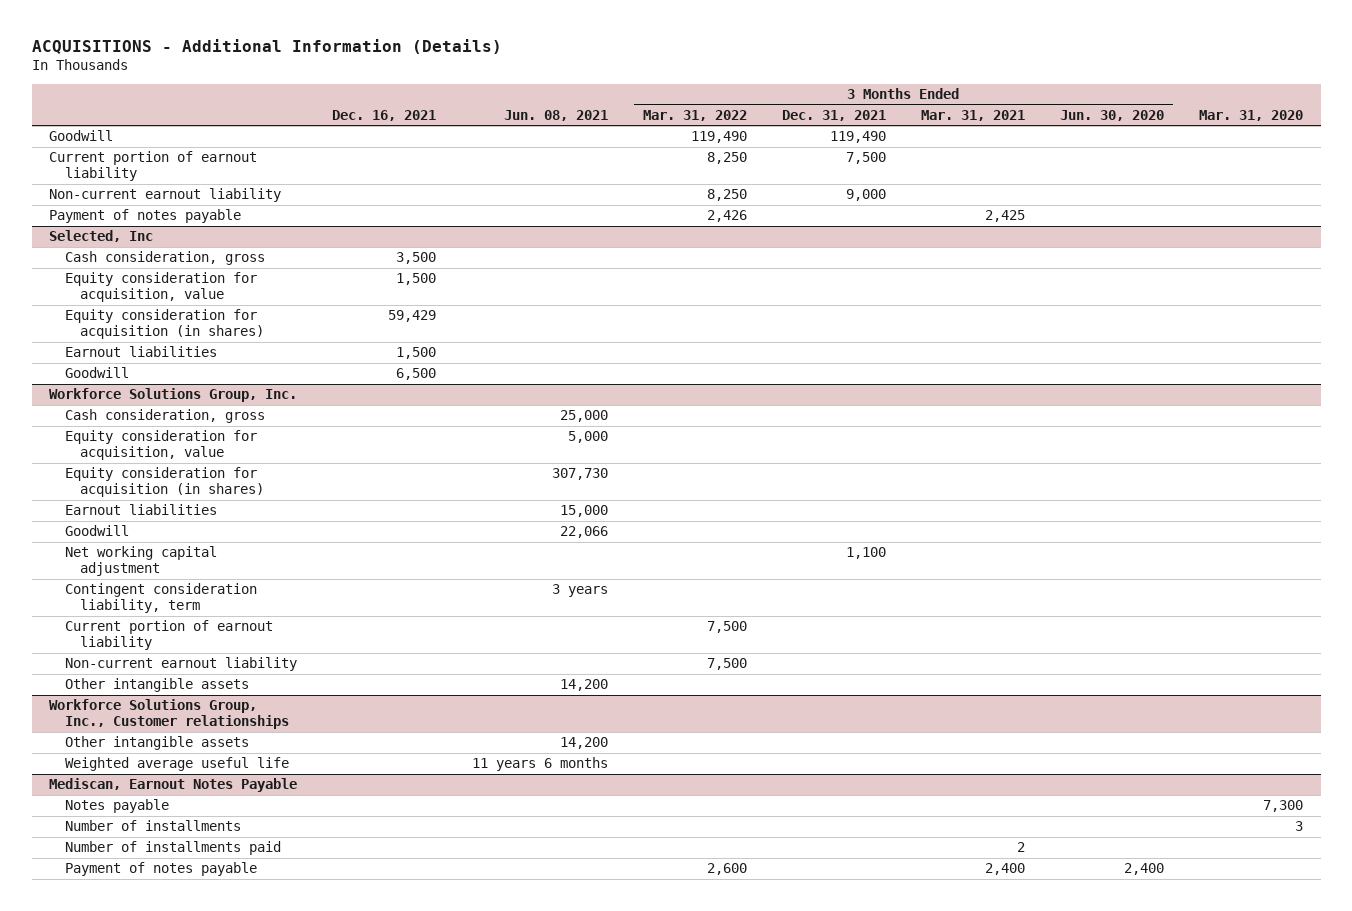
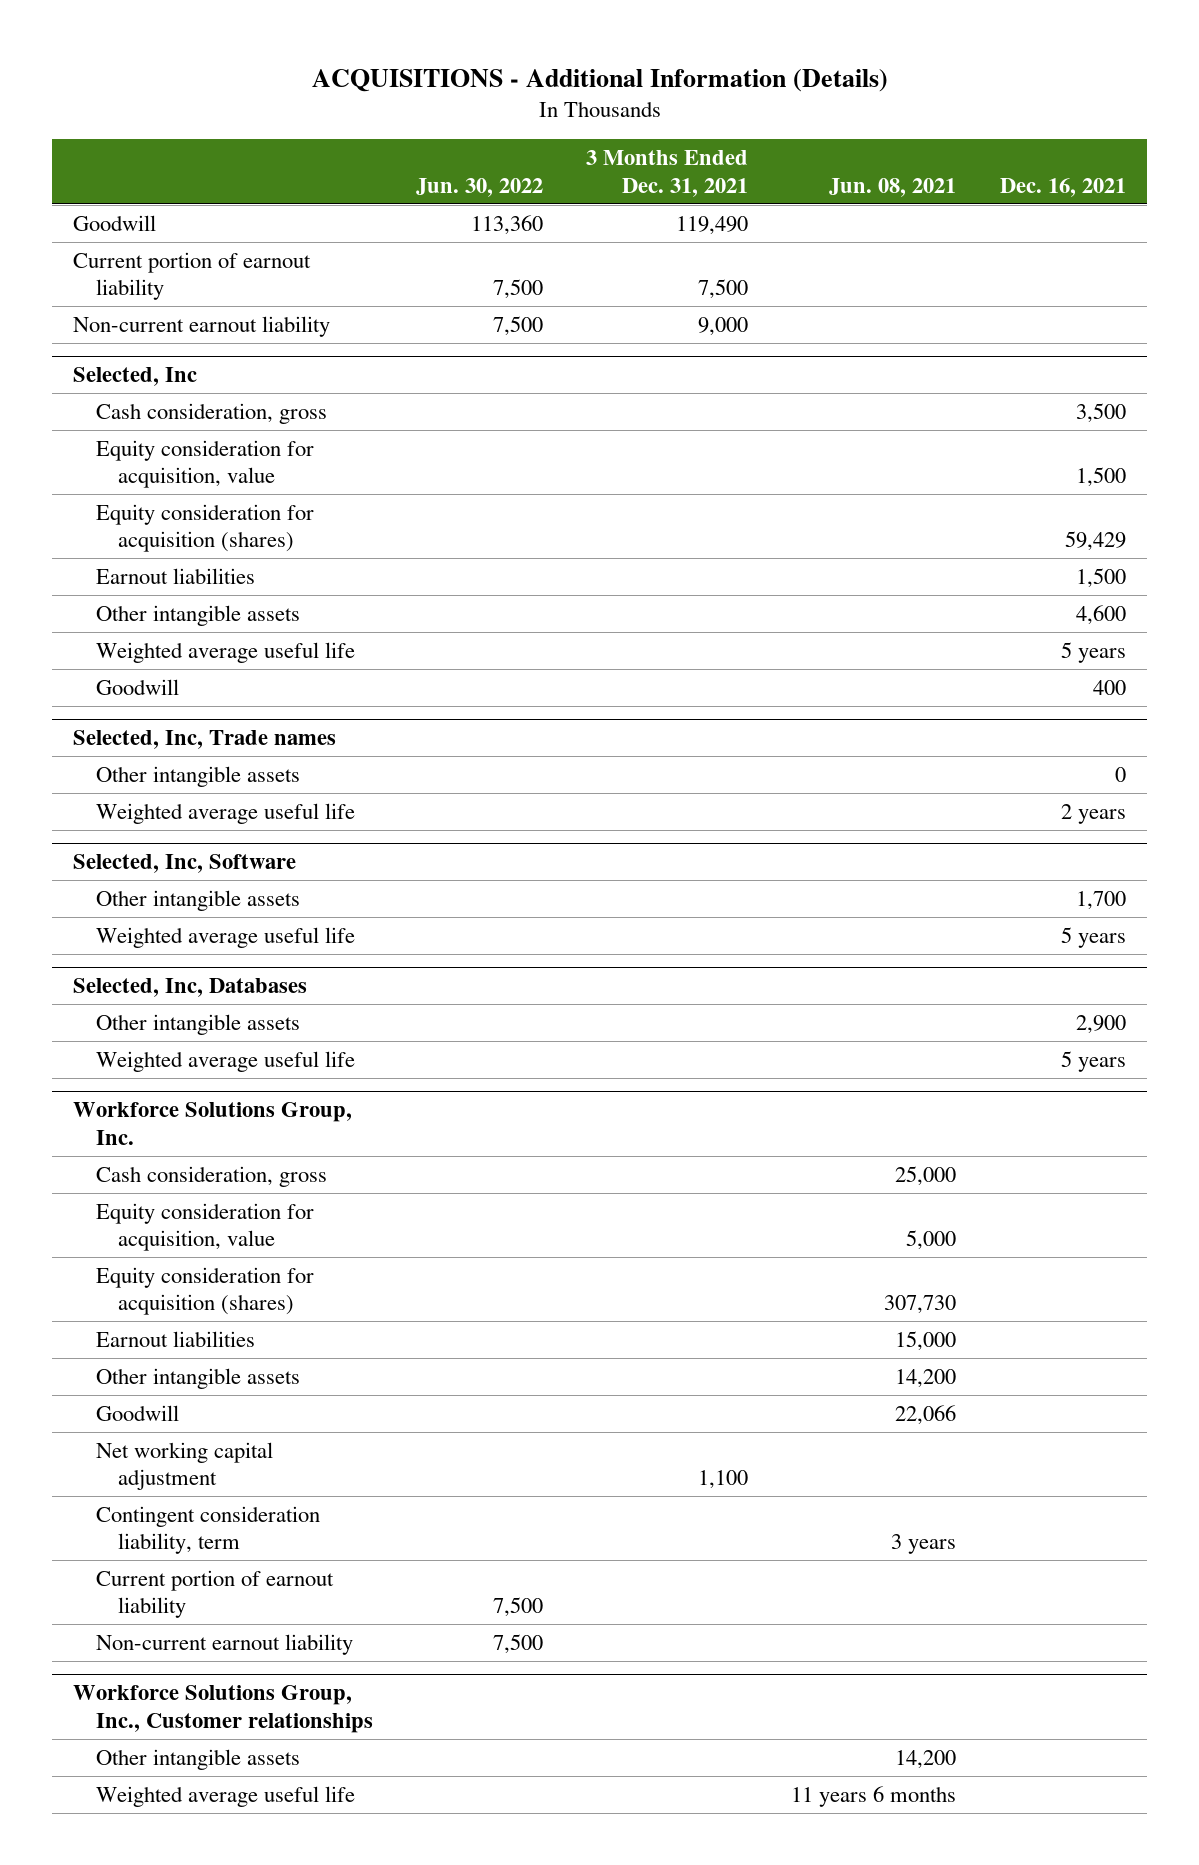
- | Dec. 16, 2021 | Jun. 08, 2021 | 3 Months Ended Mar. 31, 2022 | 3 Months Ended Dec. 31, 2021 | 3 Months Ended Mar. 31, 2021 | 3 Months Ended Jun. 30, 2020 | Mar. 31, 2020
+ | Jun. 30, 2022 | 3 Months Ended Dec. 31, 2021 | Jun. 08, 2021 | Dec. 16, 2021
- Payment of notes payable | | | 2,426 | | 2,425 | |
@ Selected, Inc
- Equity consideration for acquisition (in shares) | 59,429 | | | | | |
+ Equity consideration for acquisition (shares) | | | | 59,429
- Goodwill | 6,500 | | | | | |
+ Other intangible assets | | | | 4,600
+ Weighted average useful life | | | | 5 years
+ Goodwill | | | | 400
+ Selected, Inc, Trade names
+ Other intangible assets | | | | 0
+ Weighted average useful life | | | | 2 years
+ Selected, Inc, Software
+ Other intangible assets | | | | 1,700
+ Weighted average useful life | | | | 5 years
+ Selected, Inc, Databases
+ Other intangible assets | | | | 2,900
+ Weighted average useful life | | | | 5 years
@ Workforce Solutions Group, Inc.
- Equity consideration for acquisition (in shares) | | 307,730 | | | | |
+ Equity consideration for acquisition (shares) | | | 307,730 |
moved up: Other intangible assets | | | 14,200 |
- Mediscan, Earnout Notes Payable
- Notes payable | | | | | | | 7,300
- Number of installments | | | | | | | 3
- Number of installments paid | | | | | 2 | |
- Payment of notes payable | | | 2,600 | | 2,400 | 2,400 |

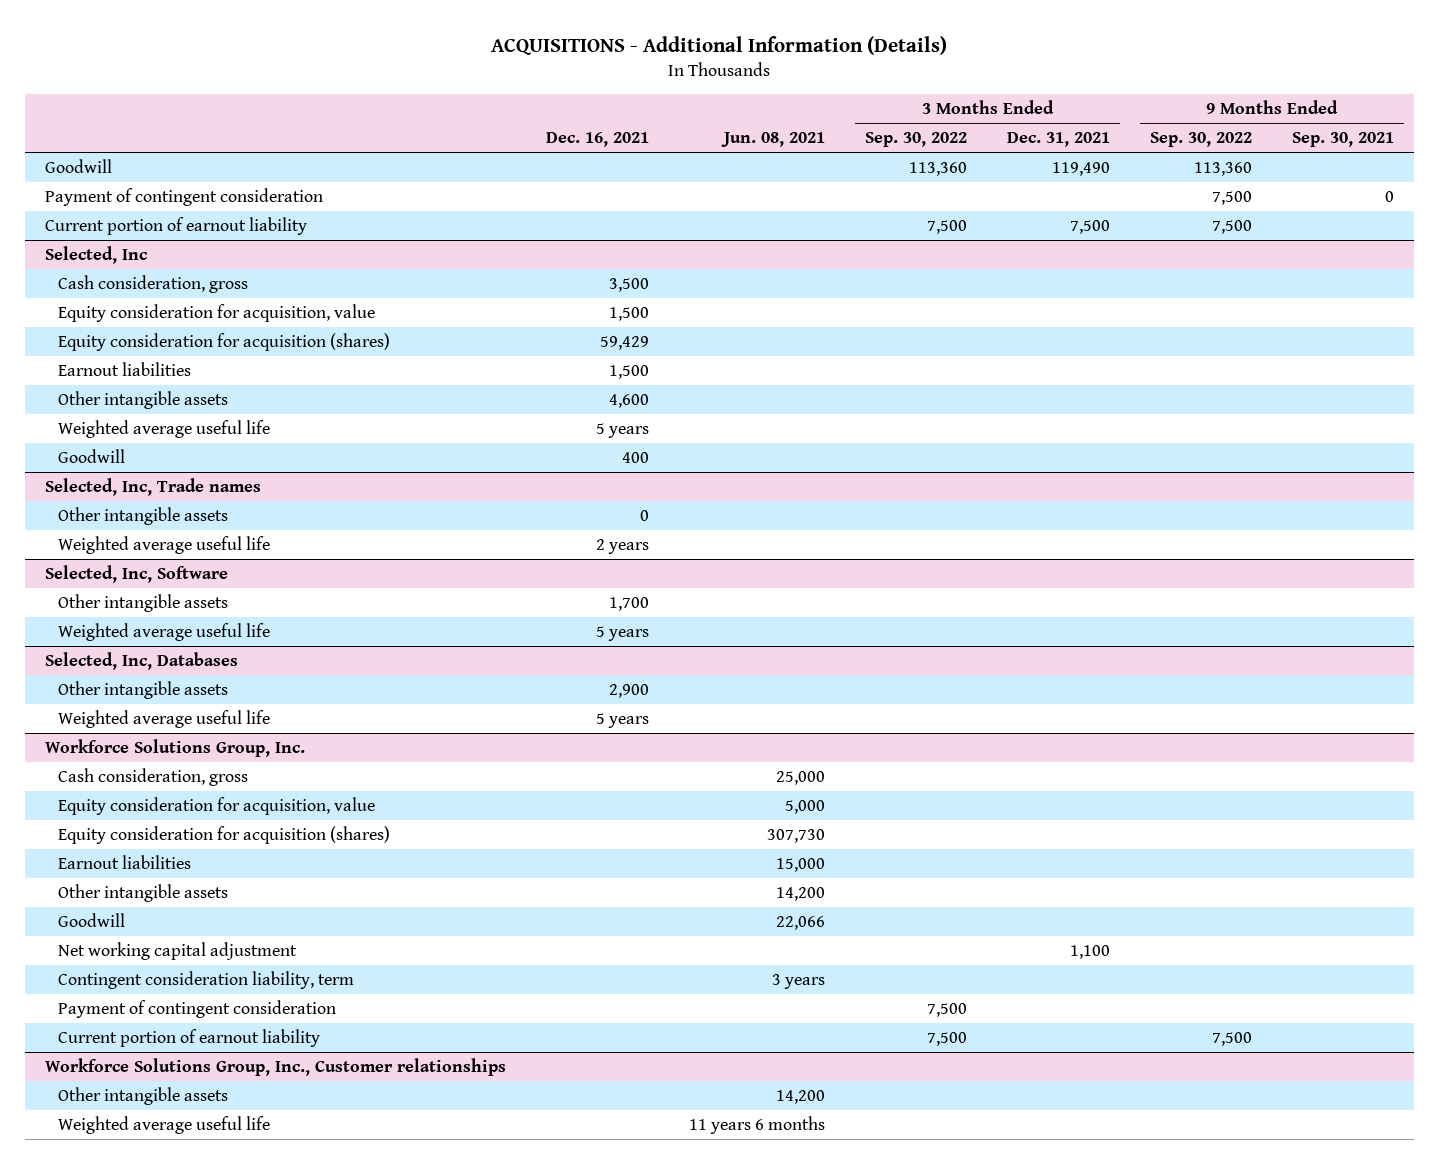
- | Jun. 30, 2022 | 3 Months Ended Dec. 31, 2021 | Jun. 08, 2021 | Dec. 16, 2021
+ | Dec. 16, 2021 | Jun. 08, 2021 | 3 Months Ended Sep. 30, 2022 | 3 Months Ended Dec. 31, 2021 | 9 Months Ended Sep. 30, 2022 | 9 Months Ended Sep. 30, 2021
+ Payment of contingent consideration | | | | | 7,500 | 0
- Non-current earnout liability | 7,500 | 9,000 | |
@ Workforce Solutions Group, Inc.
+ Payment of contingent consideration | | | 7,500 | | |
- Non-current earnout liability | 7,500 | | |

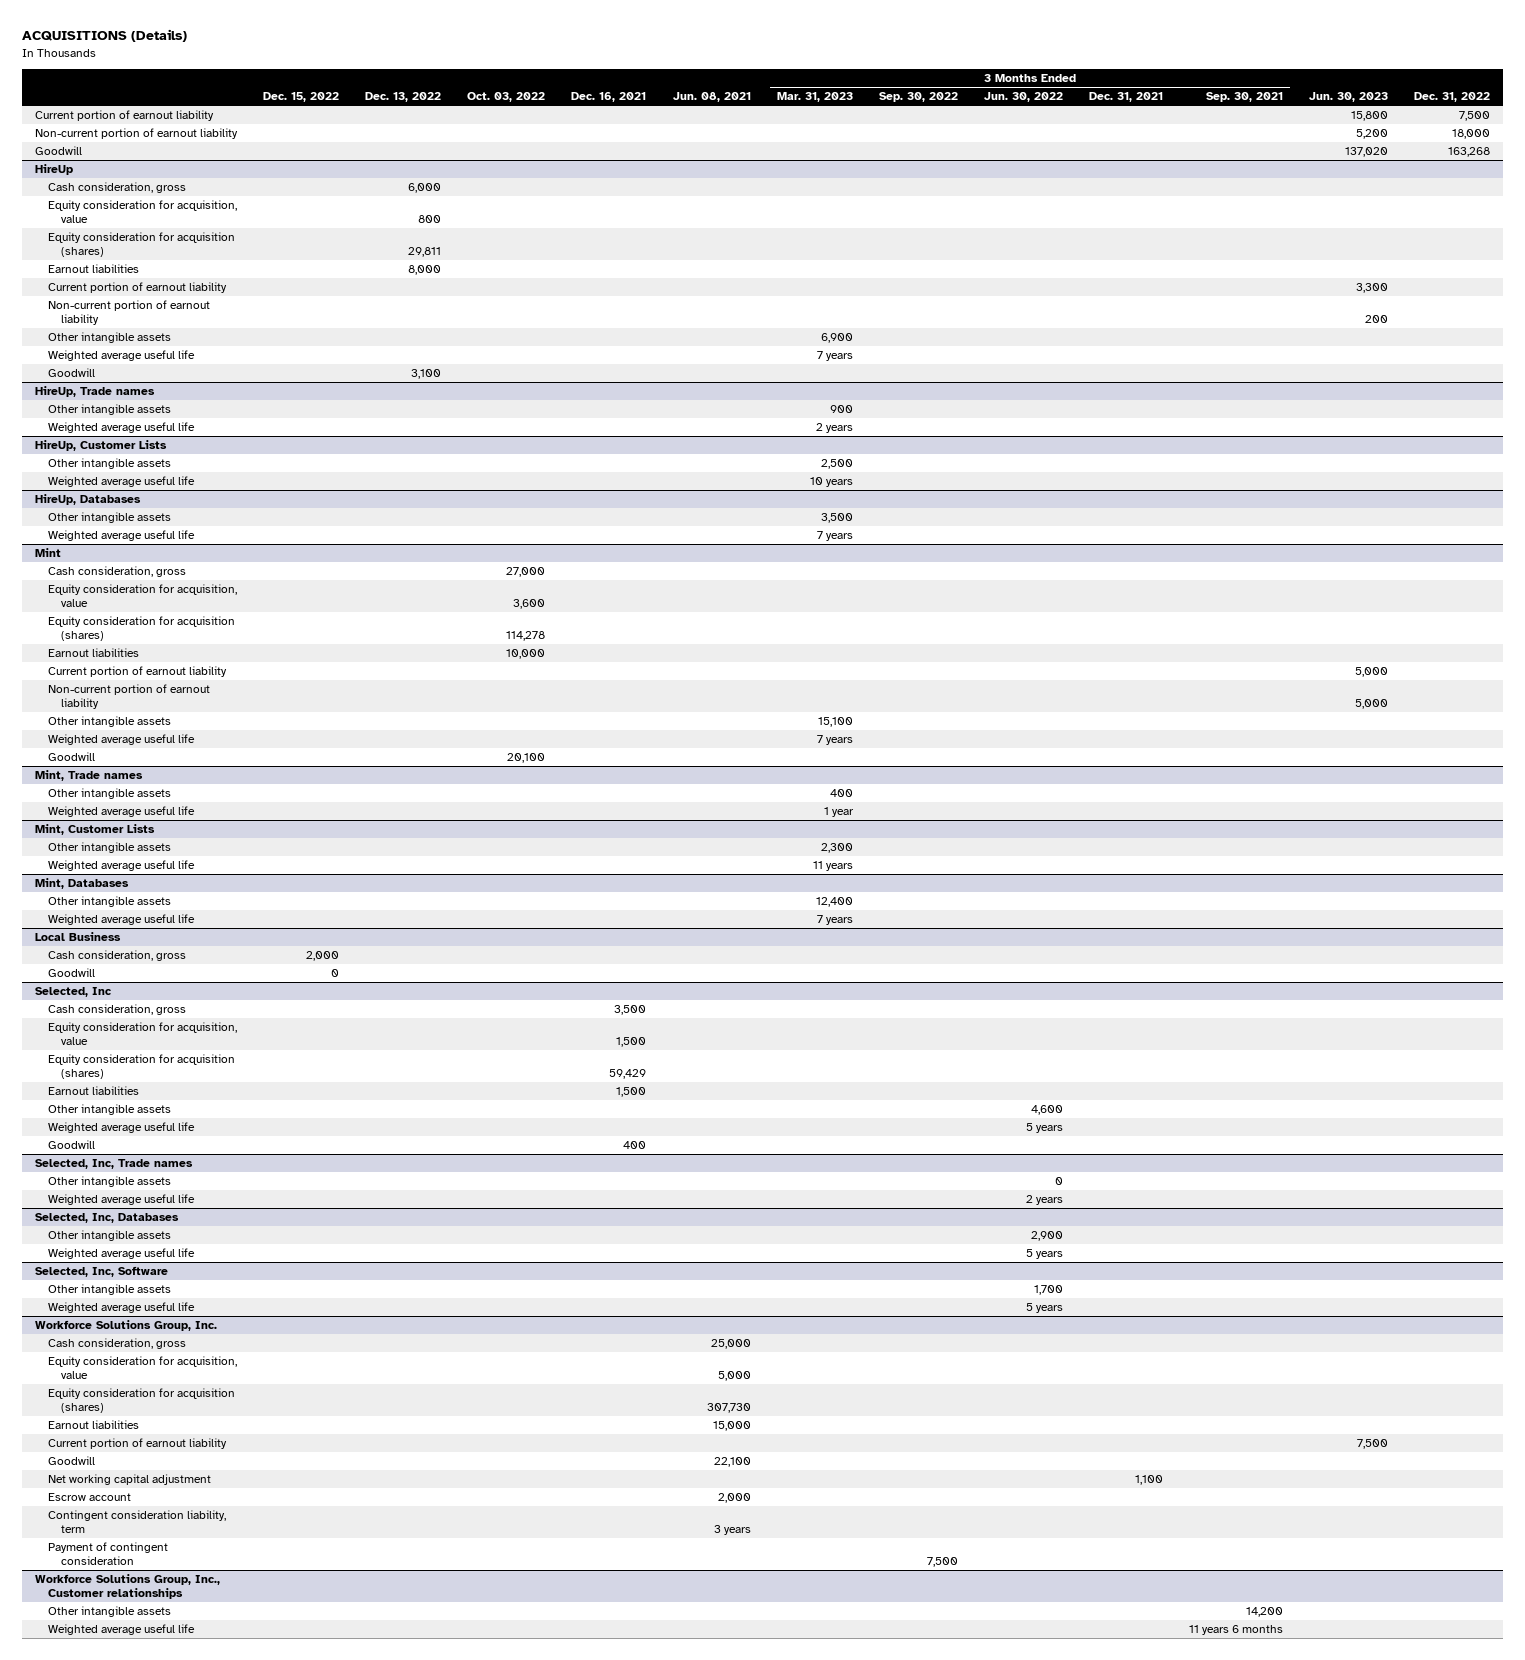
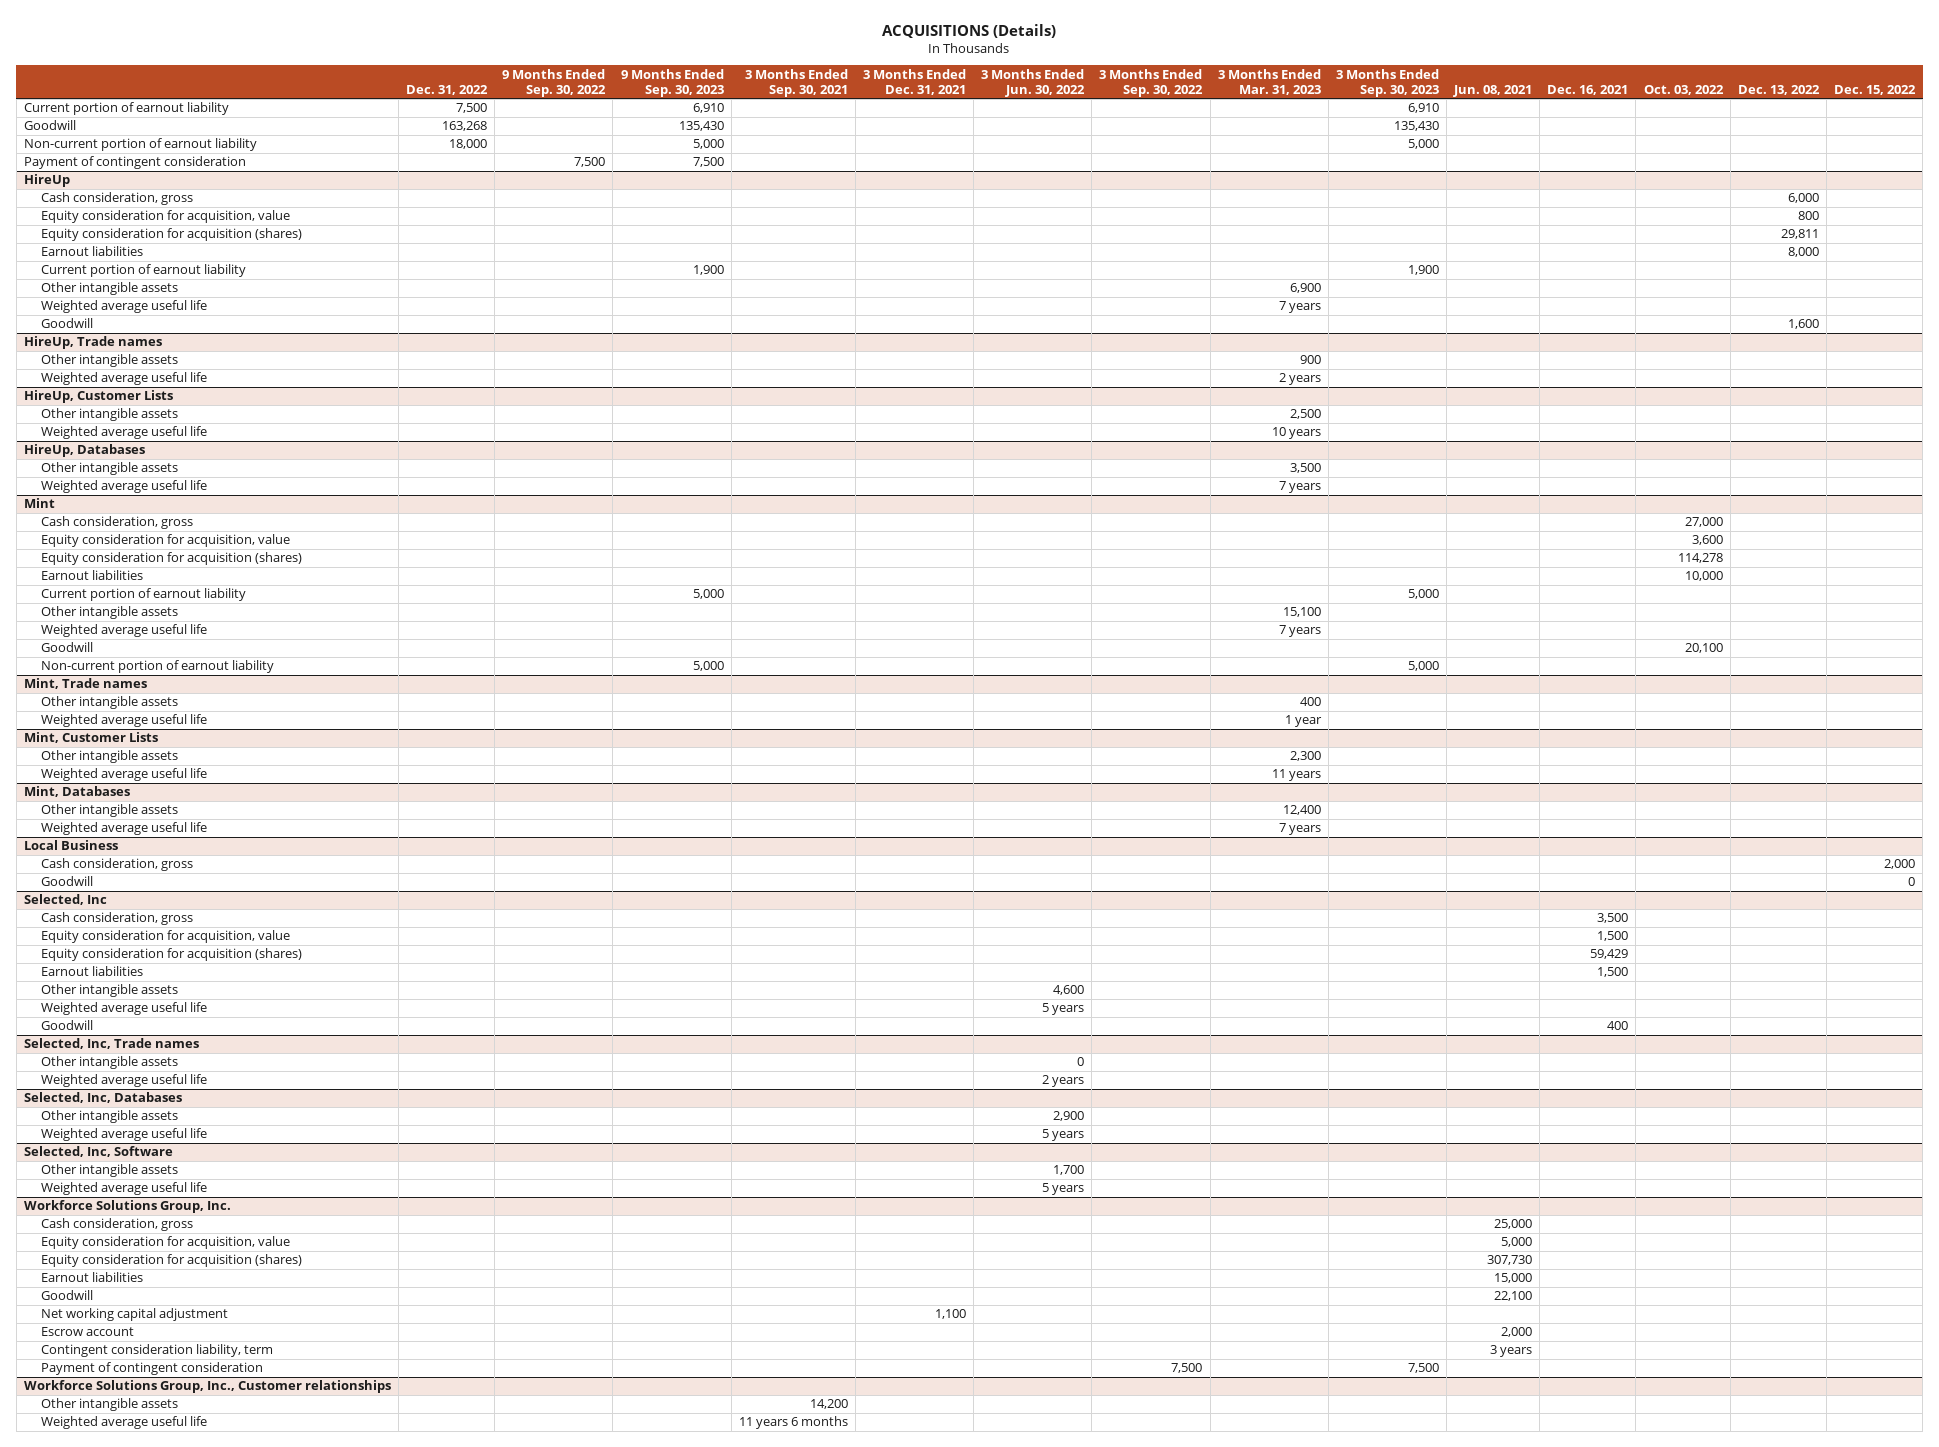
- | Dec. 15, 2022 | Dec. 13, 2022 | Oct. 03, 2022 | Dec. 16, 2021 | Jun. 08, 2021 | 3 Months Ended Mar. 31, 2023 | 3 Months Ended Sep. 30, 2022 | 3 Months Ended Jun. 30, 2022 | 3 Months Ended Dec. 31, 2021 | 3 Months Ended Sep. 30, 2021 | Jun. 30, 2023 | Dec. 31, 2022
+ | Dec. 31, 2022 | 9 Months Ended Sep. 30, 2022 | 9 Months Ended Sep. 30, 2023 | 3 Months Ended Sep. 30, 2021 | 3 Months Ended Dec. 31, 2021 | 3 Months Ended Jun. 30, 2022 | 3 Months Ended Sep. 30, 2022 | 3 Months Ended Mar. 31, 2023 | 3 Months Ended Sep. 30, 2023 | Jun. 08, 2021 | Dec. 16, 2021 | Oct. 03, 2022 | Dec. 13, 2022 | Dec. 15, 2022
moved down: Non-current portion of earnout liability | 18,000 | | 5,000 | | | | | | 5,000 | | | | |
+ Payment of contingent consideration | | 7,500 | 7,500 | | | | | | | | | | |
@ HireUp
- Non-current portion of earnout liability | | | | | | | | | | | 200 |
- Goodwill | | 3,100 | | | | | | | | | |
+ Goodwill | | | | | | | | | | | | | 1,600 |
@ Mint
moved down: Non-current portion of earnout liability | | | 5,000 | | | | | | 5,000 | | | | |
@ Workforce Solutions Group, Inc.
- Current portion of earnout liability | | | | | | | | | | | 7,500 |

